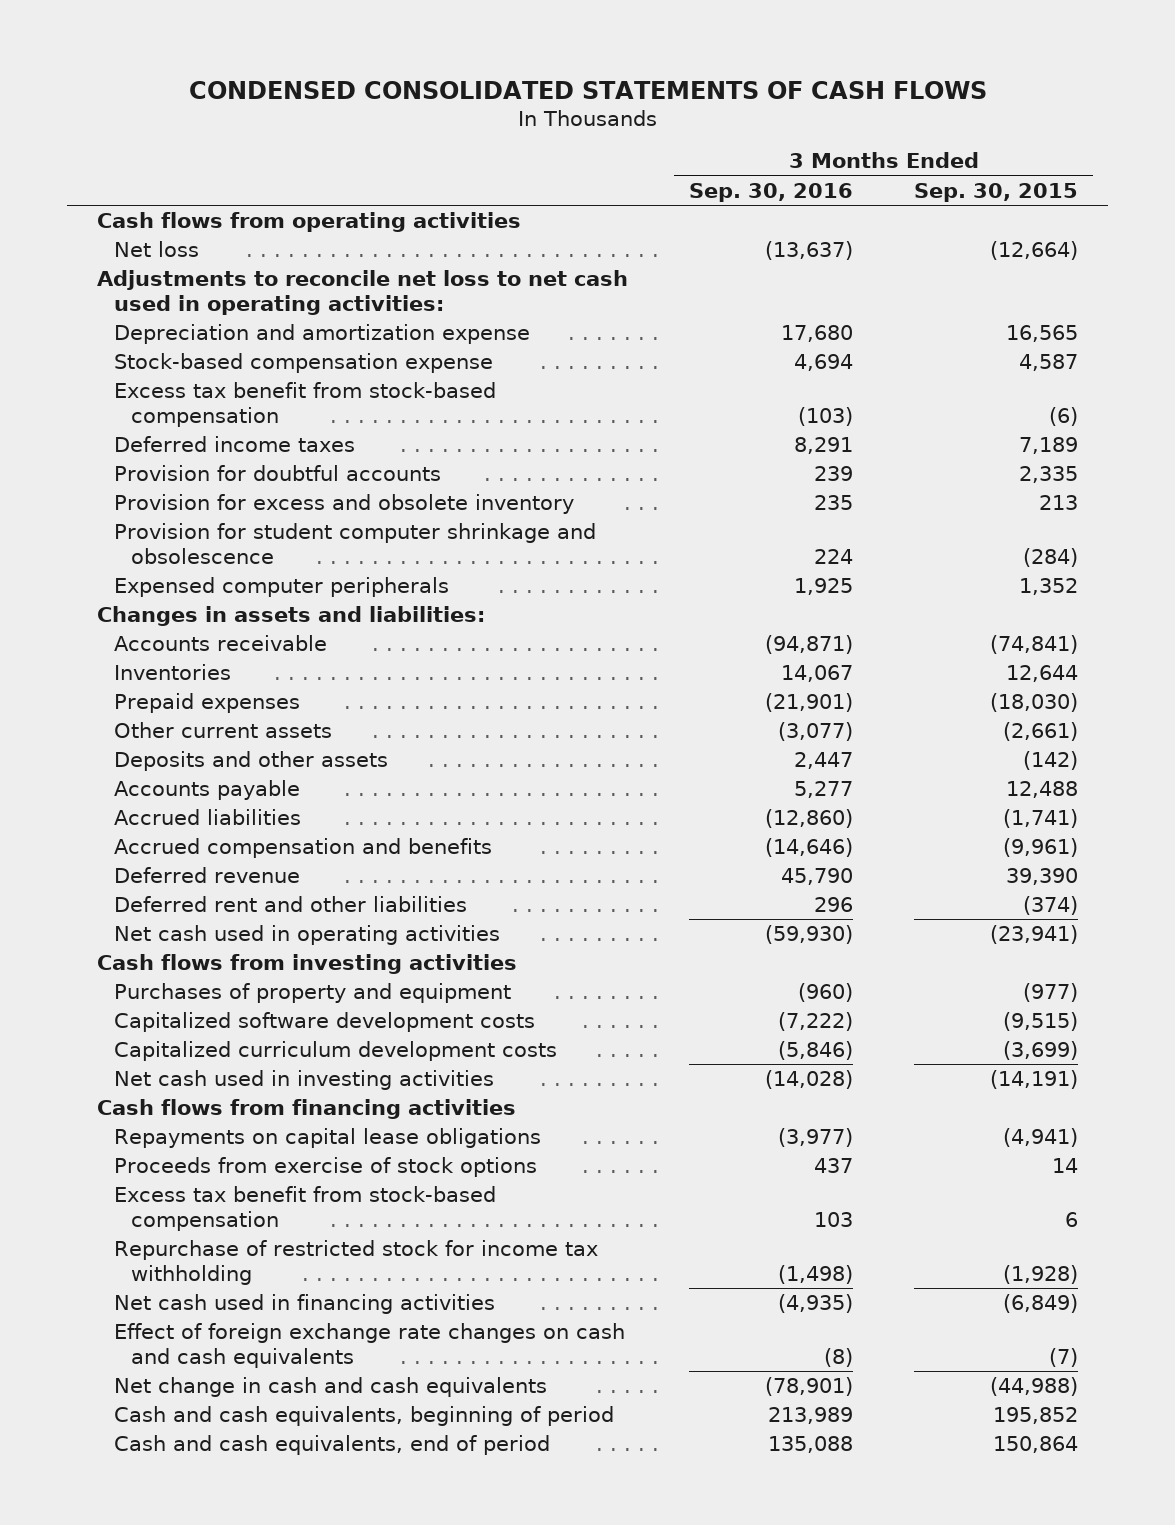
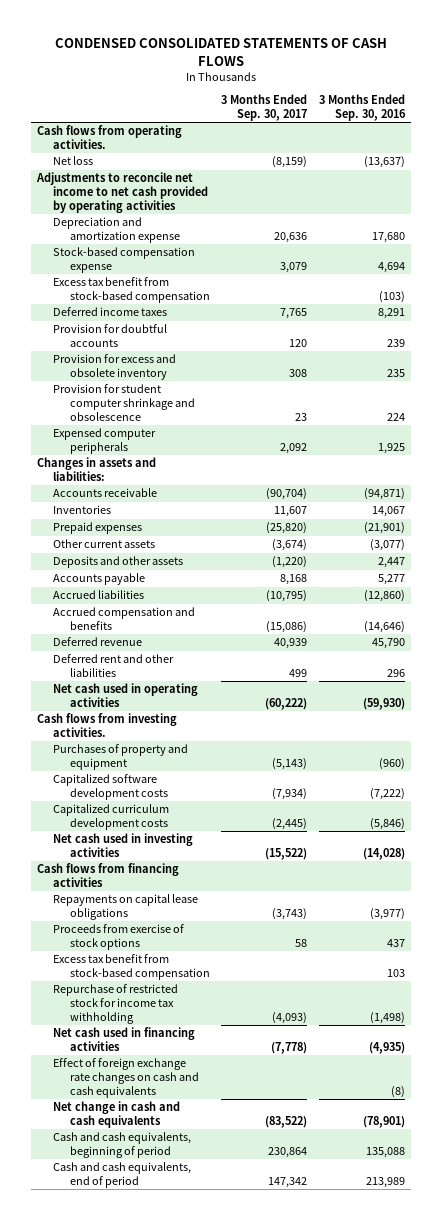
- | 3 Months Ended Sep. 30, 2016 | 3 Months Ended Sep. 30, 2015
+ | 3 Months Ended Sep. 30, 2017 | 3 Months Ended Sep. 30, 2016
- Cash flows from operating activities
+ Cash flows from operating activities.
- Adjustments to reconcile net loss to net cash used in operating activities:
+ Adjustments to reconcile net income to net cash provided by operating activities
- Cash flows from investing activities
+ Cash flows from investing activities.
- Cash and cash equivalents, beginning of period | 213,989 | 195,852
- Cash and cash equivalents, end of period | 135,088 | 150,864
+ Cash and cash equivalents, beginning of period | 230,864 | 135,088
+ Cash and cash equivalents, end of period | 147,342 | 213,989

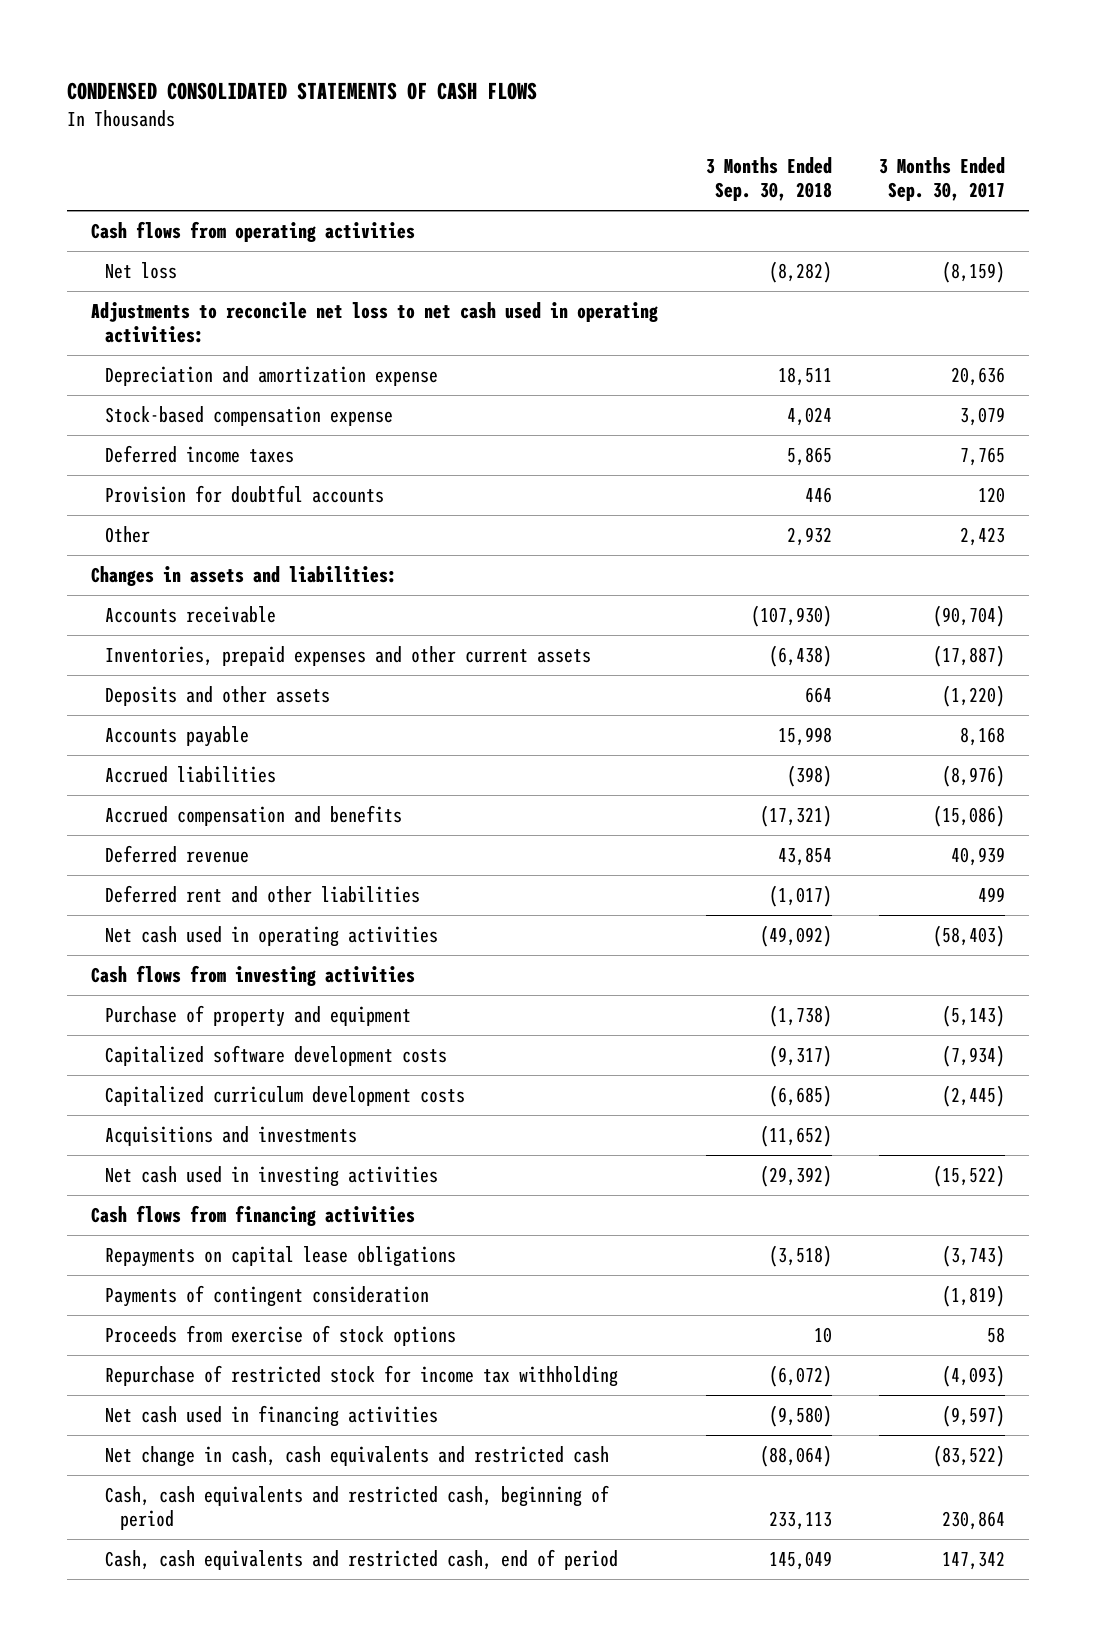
- | 3 Months Ended Sep. 30, 2017 | 3 Months Ended Sep. 30, 2016
+ | 3 Months Ended Sep. 30, 2018 | 3 Months Ended Sep. 30, 2017
- Cash flows from operating activities.
+ Cash flows from operating activities
- Adjustments to reconcile net income to net cash provided by operating activities
+ Adjustments to reconcile net loss to net cash used in operating activities:
- Excess tax benefit from stock-based compensation | | (103)
- Provision for excess and obsolete inventory | 308 | 235
- Provision for student computer shrinkage and obsolescence | 23 | 224
- Expensed computer peripherals | 2,092 | 1,925
+ Other | 2,932 | 2,423
- Inventories | 11,607 | 14,067
- Prepaid expenses | (25,820) | (21,901)
- Other current assets | (3,674) | (3,077)
+ Inventories, prepaid expenses and other current assets | (6,438) | (17,887)
- Accrued liabilities | (10,795) | (12,860)
+ Accrued liabilities | (398) | (8,976)
- Net cash used in operating activities | (60,222) | (59,930)
- Cash flows from investing activities.
- Purchases of property and equipment | (5,143) | (960)
+ Net cash used in operating activities | (49,092) | (58,403)
+ Cash flows from investing activities
+ Purchase of property and equipment | (1,738) | (5,143)
+ Acquisitions and investments | (11,652) |
+ Payments of contingent consideration | | (1,819)
- Excess tax benefit from stock-based compensation | | 103
- Net cash used in financing activities | (7,778) | (4,935)
- Effect of foreign exchange rate changes on cash and cash equivalents | | (8)
- Net change in cash and cash equivalents | (83,522) | (78,901)
- Cash and cash equivalents, beginning of period | 230,864 | 135,088
- Cash and cash equivalents, end of period | 147,342 | 213,989
+ Net cash used in financing activities | (9,580) | (9,597)
+ Net change in cash, cash equivalents and restricted cash | (88,064) | (83,522)
+ Cash, cash equivalents and restricted cash, beginning of period | 233,113 | 230,864
+ Cash, cash equivalents and restricted cash, end of period | 145,049 | 147,342

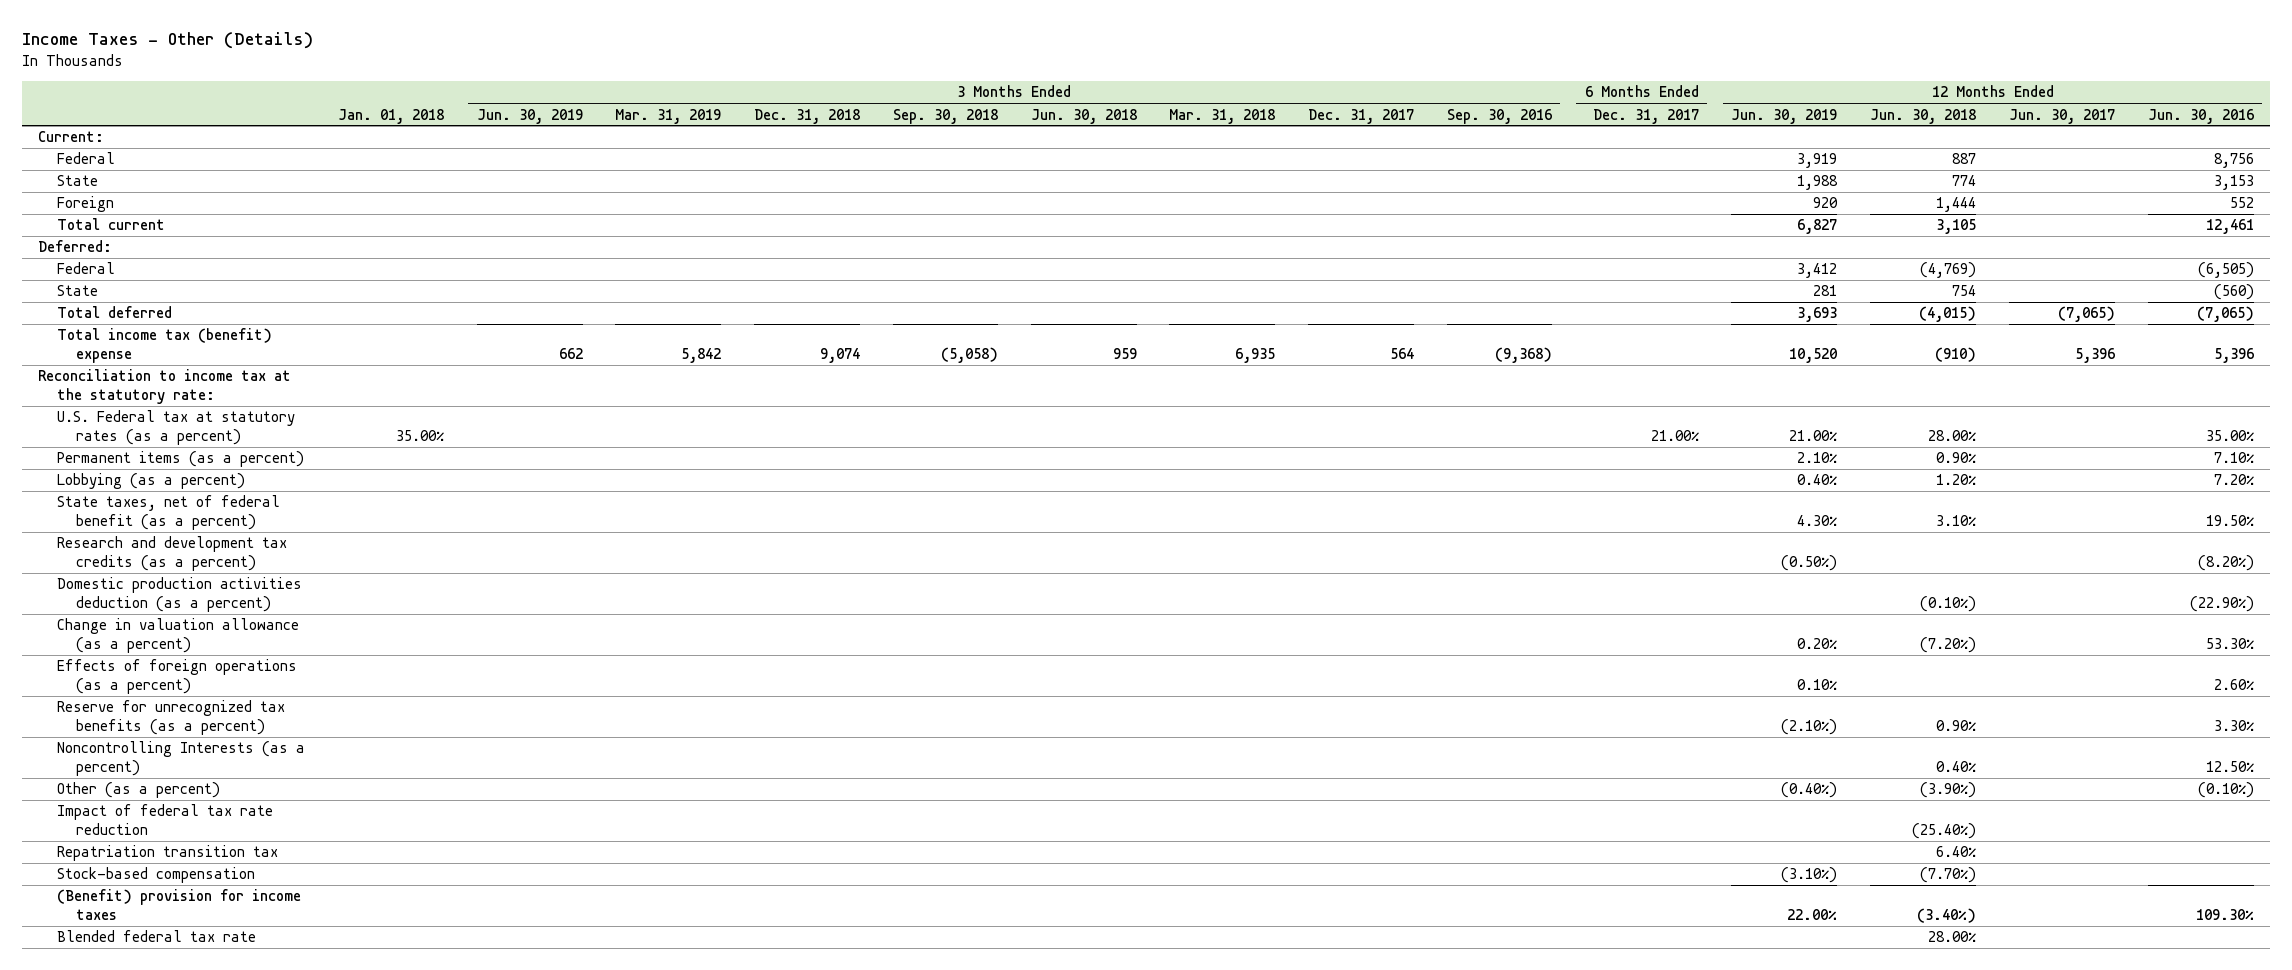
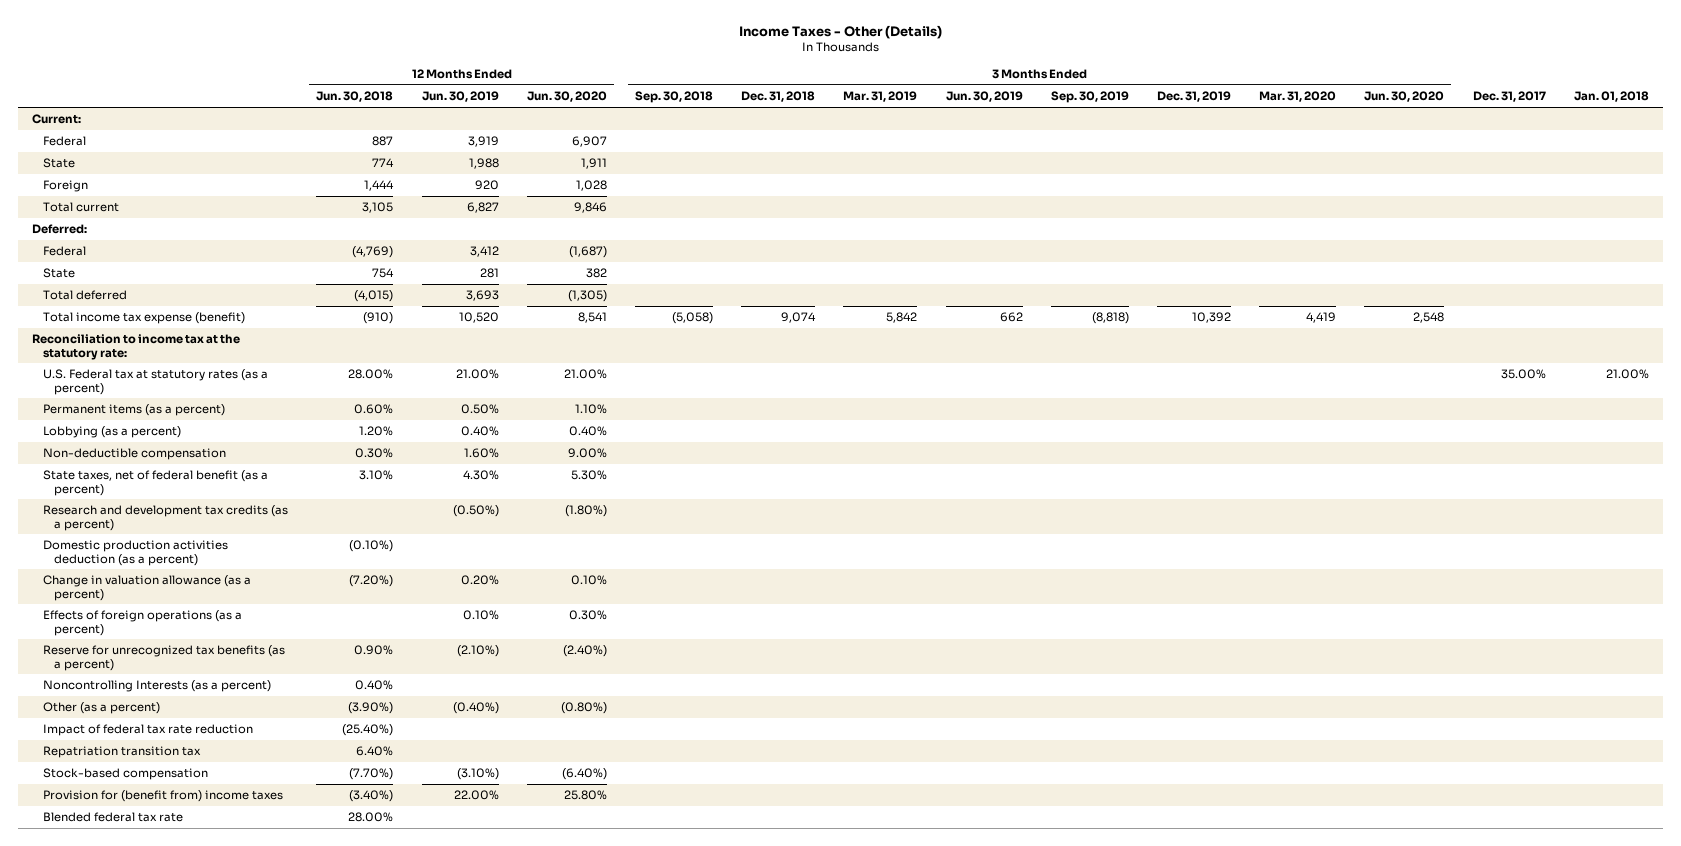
- | Jan. 01, 2018 | 3 Months Ended Jun. 30, 2019 | 3 Months Ended Mar. 31, 2019 | 3 Months Ended Dec. 31, 2018 | 3 Months Ended Sep. 30, 2018 | 3 Months Ended Jun. 30, 2018 | 3 Months Ended Mar. 31, 2018 | 3 Months Ended Dec. 31, 2017 | 3 Months Ended Sep. 30, 2016 | 6 Months Ended Dec. 31, 2017 | 12 Months Ended Jun. 30, 2019 | 12 Months Ended Jun. 30, 2018 | 12 Months Ended Jun. 30, 2017 | 12 Months Ended Jun. 30, 2016
+ | 12 Months Ended Jun. 30, 2018 | 12 Months Ended Jun. 30, 2019 | 12 Months Ended Jun. 30, 2020 | 3 Months Ended Sep. 30, 2018 | 3 Months Ended Dec. 31, 2018 | 3 Months Ended Mar. 31, 2019 | 3 Months Ended Jun. 30, 2019 | 3 Months Ended Sep. 30, 2019 | 3 Months Ended Dec. 31, 2019 | 3 Months Ended Mar. 31, 2020 | 3 Months Ended Jun. 30, 2020 | Dec. 31, 2017 | Jan. 01, 2018
- Total income tax (benefit) expense | | 662 | 5,842 | 9,074 | (5,058) | 959 | 6,935 | 564 | (9,368) | | 10,520 | (910) | 5,396 | 5,396
+ Total income tax expense (benefit) | (910) | 10,520 | 8,541 | (5,058) | 9,074 | 5,842 | 662 | (8,818) | 10,392 | 4,419 | 2,548 | |
- U.S. Federal tax at statutory rates (as a percent) | 35.00% | | | | | | | | | 21.00% | 21.00% | 28.00% | | 35.00%
- Permanent items (as a percent) | | | | | | | | | | | 2.10% | 0.90% | | 7.10%
+ U.S. Federal tax at statutory rates (as a percent) | 28.00% | 21.00% | 21.00% | | | | | | | | | 35.00% | 21.00%
+ Permanent items (as a percent) | 0.60% | 0.50% | 1.10% | | | | | | | | | |
+ Non-deductible compensation | 0.30% | 1.60% | 9.00% | | | | | | | | | |
- (Benefit) provision for income taxes | | | | | | | | | | | 22.00% | (3.40%) | | 109.30%
+ Provision for (benefit from) income taxes | (3.40%) | 22.00% | 25.80% | | | | | | | | | |

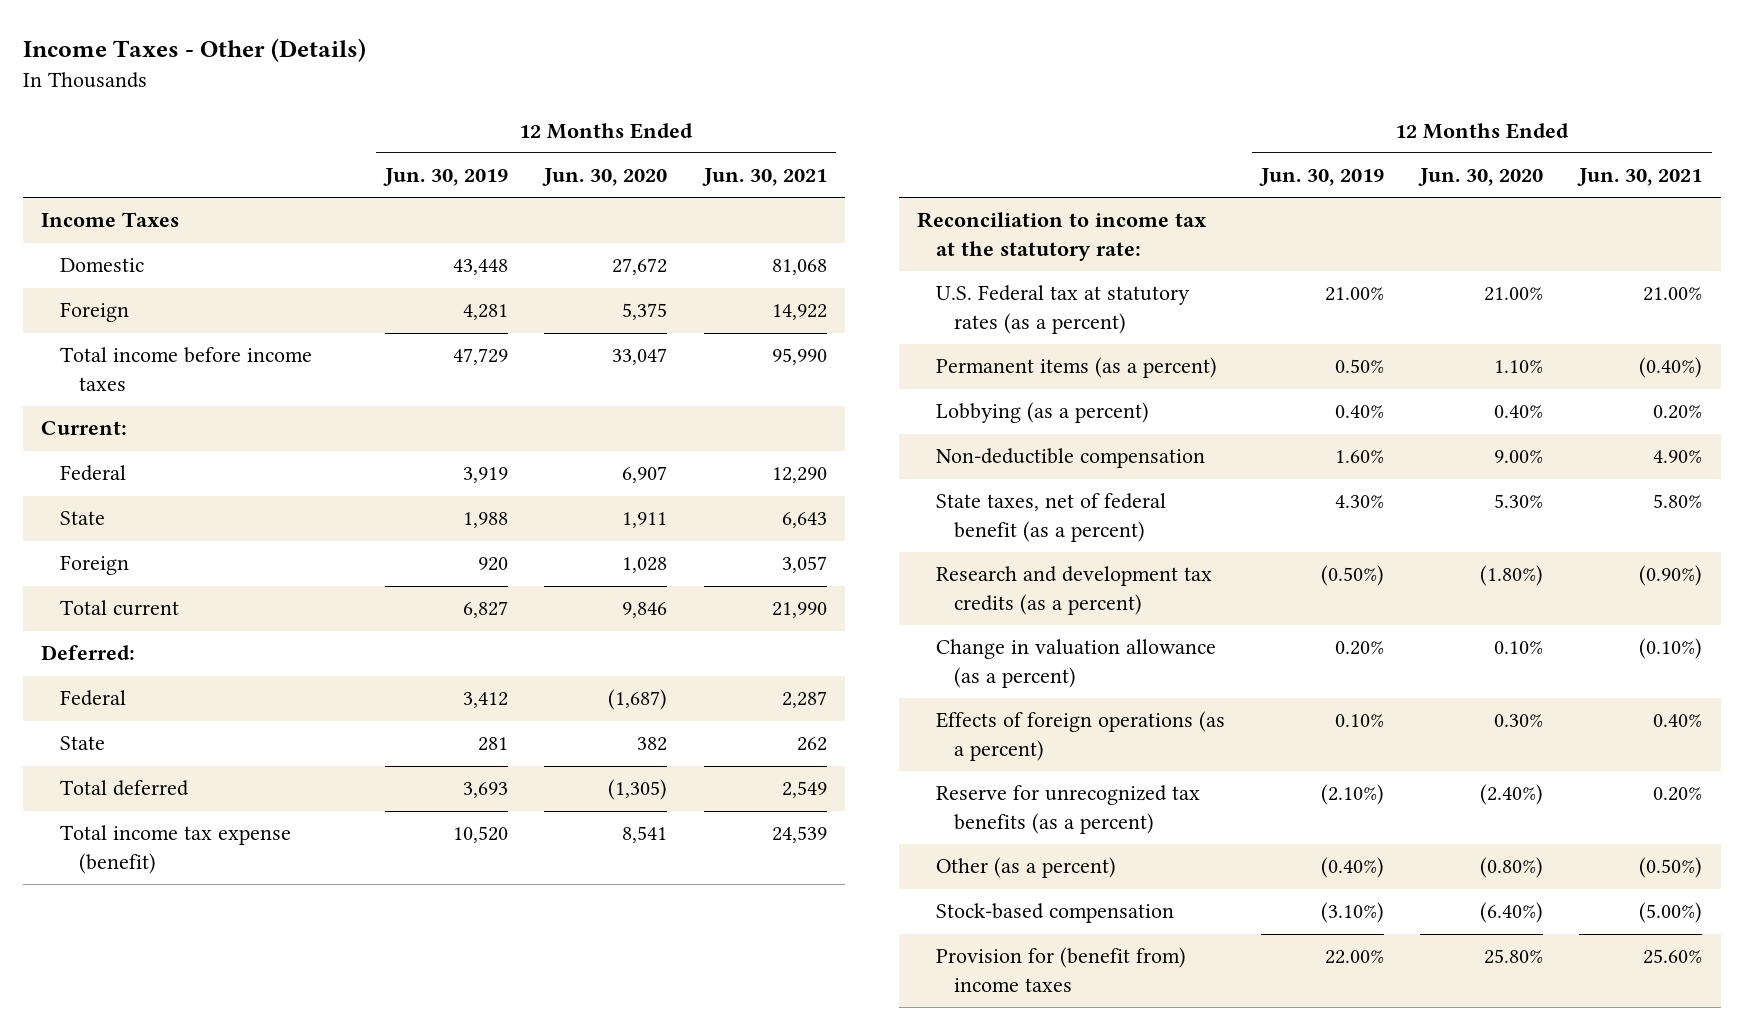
- | 12 Months Ended Jun. 30, 2018 | 12 Months Ended Jun. 30, 2019 | 12 Months Ended Jun. 30, 2020 | 3 Months Ended Sep. 30, 2018 | 3 Months Ended Dec. 31, 2018 | 3 Months Ended Mar. 31, 2019 | 3 Months Ended Jun. 30, 2019 | 3 Months Ended Sep. 30, 2019 | 3 Months Ended Dec. 31, 2019 | 3 Months Ended Mar. 31, 2020 | 3 Months Ended Jun. 30, 2020 | Dec. 31, 2017 | Jan. 01, 2018
+ | 12 Months Ended Jun. 30, 2019 | 12 Months Ended Jun. 30, 2020 | 12 Months Ended Jun. 30, 2021
+ Income Taxes
+ Domestic | 43,448 | 27,672 | 81,068
+ Foreign | 4,281 | 5,375 | 14,922
+ Total income before income taxes | 47,729 | 33,047 | 95,990
- Domestic production activities deduction (as a percent) | (0.10%) | | | | | | | | | | | |
- Noncontrolling Interests (as a percent) | 0.40% | | | | | | | | | | | |
- Impact of federal tax rate reduction | (25.40%) | | | | | | | | | | | |
- Repatriation transition tax | 6.40% | | | | | | | | | | | |
- Blended federal tax rate | 28.00% | | | | | | | | | | | |

